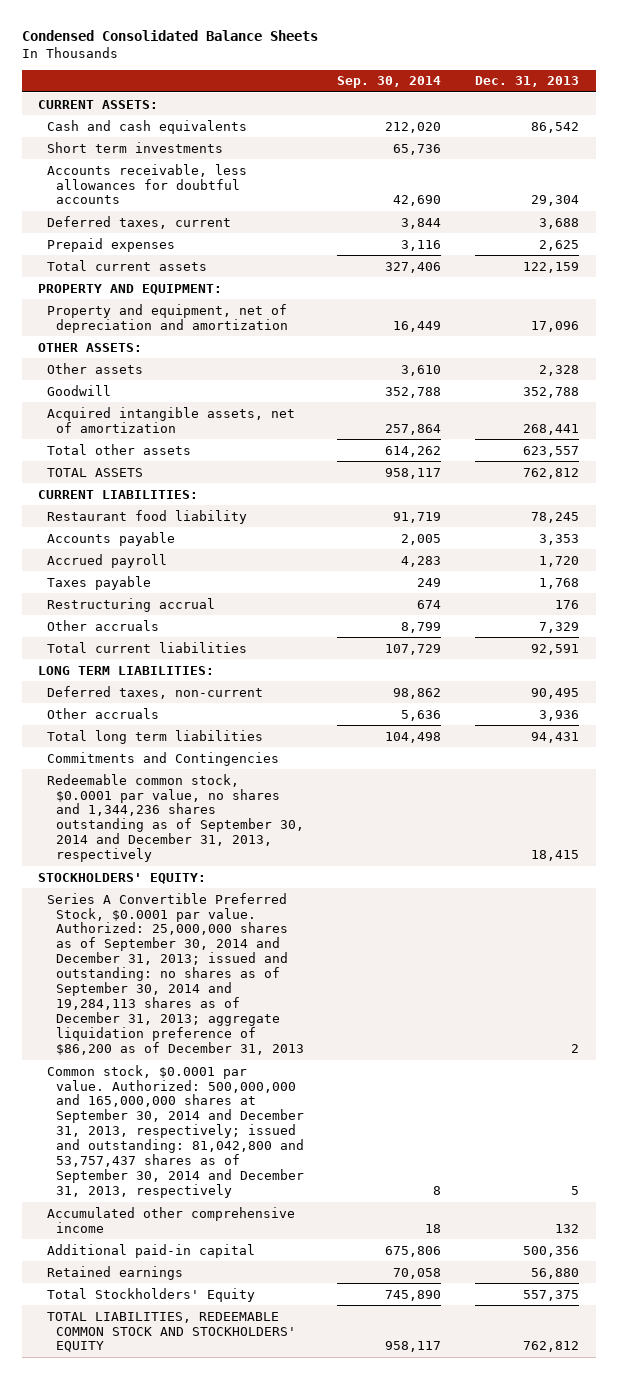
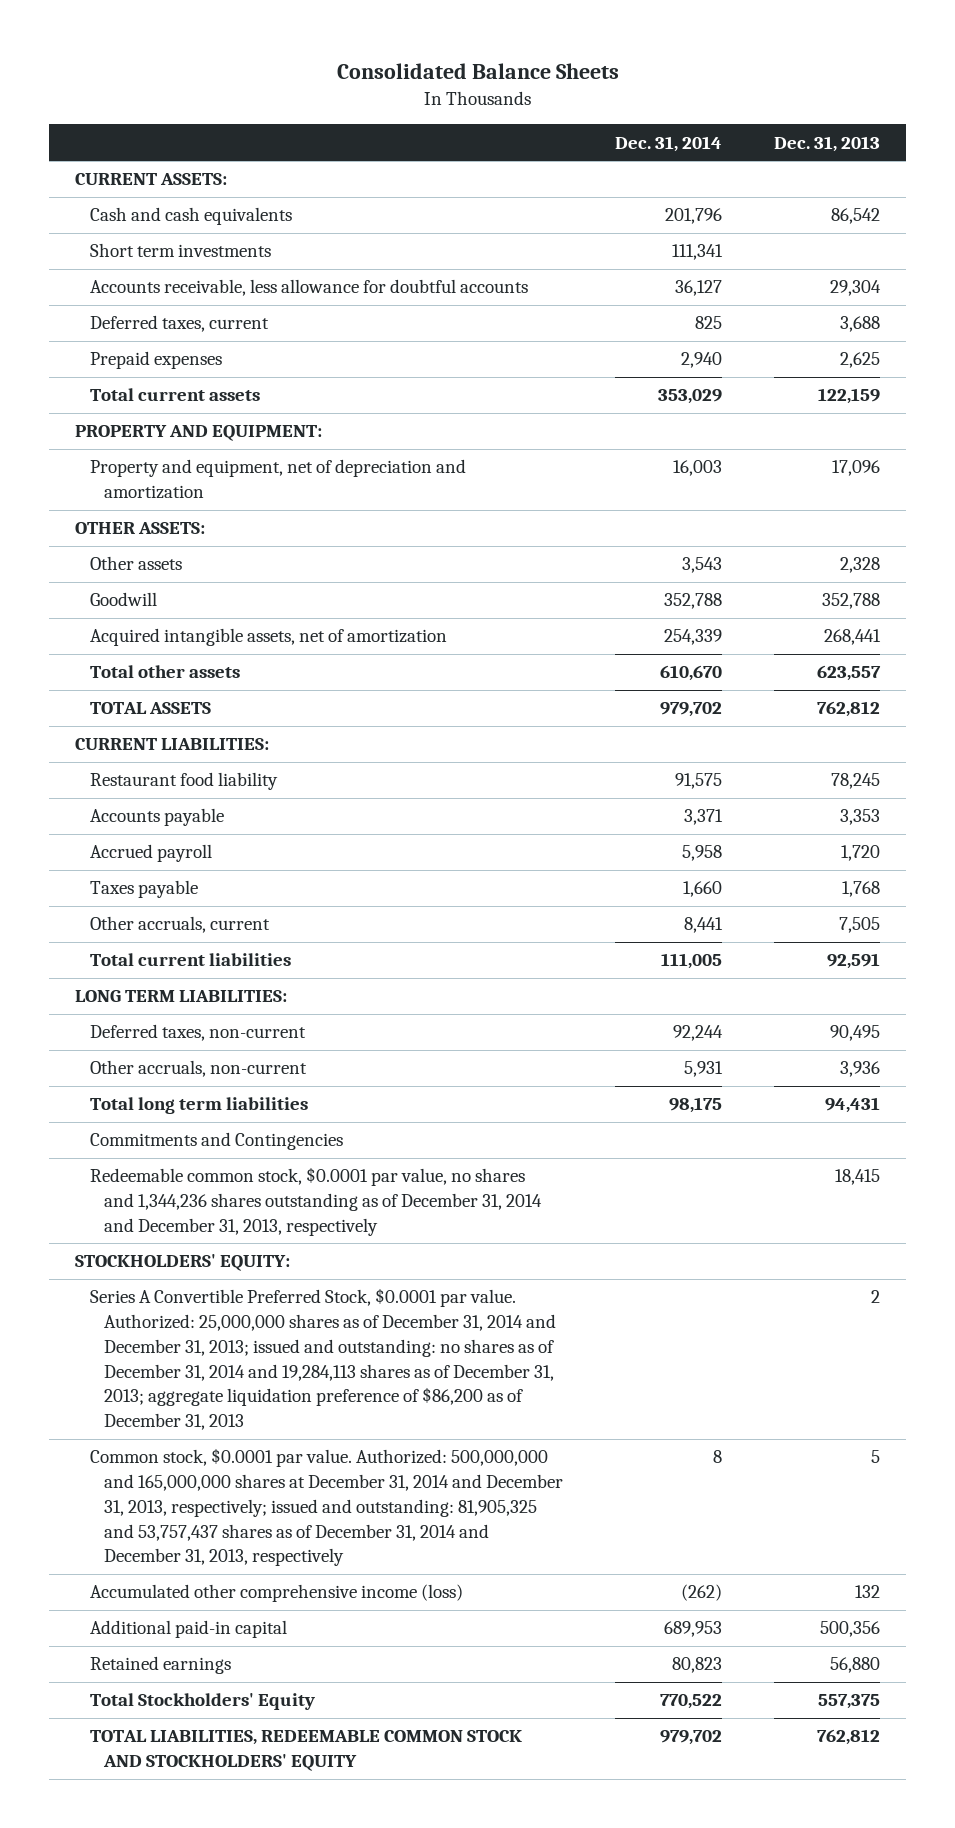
- Condensed Consolidated Balance Sheets
+ Consolidated Balance Sheets
- | Sep. 30, 2014 | Dec. 31, 2013
+ | Dec. 31, 2014 | Dec. 31, 2013
- Accounts receivable, less allowances for doubtful accounts | 42,690 | 29,304
+ Accounts receivable, less allowance for doubtful accounts | 36,127 | 29,304
- Restructuring accrual | 674 | 176
- Other accruals | 8,799 | 7,329
+ Other accruals, current | 8,441 | 7,505
- Other accruals | 5,636 | 3,936
+ Other accruals, non-current | 5,931 | 3,936
- Redeemable common stock, $0.0001 par value, no shares and 1,344,236 shares outstanding as of September 30, 2014 and December 31, 2013, respectively | | 18,415
+ Redeemable common stock, $0.0001 par value, no shares and 1,344,236 shares outstanding as of December 31, 2014 and December 31, 2013, respectively | | 18,415
- Series A Convertible Preferred Stock, $0.0001 par value. Authorized: 25,000,000 shares as of September 30, 2014 and December 31, 2013; issued and outstanding: no shares as of September 30, 2014 and 19,284,113 shares as of December 31, 2013; aggregate liquidation preference of $86,200 as of December 31, 2013 | | 2
- Common stock, $0.0001 par value. Authorized: 500,000,000 and 165,000,000 shares at September 30, 2014 and December 31, 2013, respectively; issued and outstanding: 81,042,800 and 53,757,437 shares as of September 30, 2014 and December 31, 2013, respectively | 8 | 5
- Accumulated other comprehensive income | 18 | 132
+ Series A Convertible Preferred Stock, $0.0001 par value. Authorized: 25,000,000 shares as of December 31, 2014 and December 31, 2013; issued and outstanding: no shares as of December 31, 2014 and 19,284,113 shares as of December 31, 2013; aggregate liquidation preference of $86,200 as of December 31, 2013 | | 2
+ Common stock, $0.0001 par value. Authorized: 500,000,000 and 165,000,000 shares at December 31, 2014 and December 31, 2013, respectively; issued and outstanding: 81,905,325 and 53,757,437 shares as of December 31, 2014 and December 31, 2013, respectively | 8 | 5
+ Accumulated other comprehensive income (loss) | (262) | 132

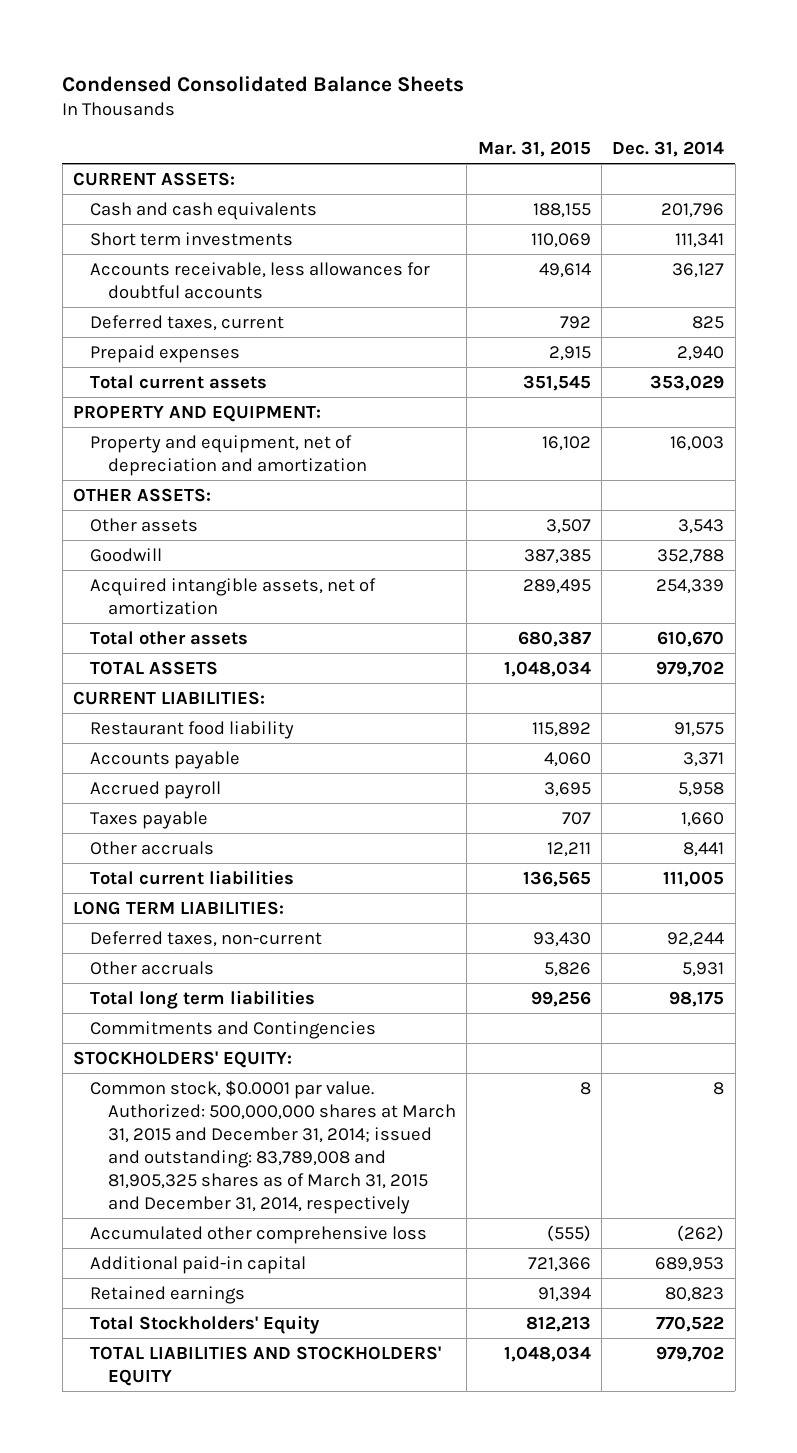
- Consolidated Balance Sheets
+ Condensed Consolidated Balance Sheets
- | Dec. 31, 2014 | Dec. 31, 2013
+ | Mar. 31, 2015 | Dec. 31, 2014
- Accounts receivable, less allowance for doubtful accounts | 36,127 | 29,304
+ Accounts receivable, less allowances for doubtful accounts | 49,614 | 36,127
- Other accruals, current | 8,441 | 7,505
+ Other accruals | 12,211 | 8,441
- Other accruals, non-current | 5,931 | 3,936
+ Other accruals | 5,826 | 5,931
- Redeemable common stock, $0.0001 par value, no shares and 1,344,236 shares outstanding as of December 31, 2014 and December 31, 2013, respectively | | 18,415
- Series A Convertible Preferred Stock, $0.0001 par value. Authorized: 25,000,000 shares as of December 31, 2014 and December 31, 2013; issued and outstanding: no shares as of December 31, 2014 and 19,284,113 shares as of December 31, 2013; aggregate liquidation preference of $86,200 as of December 31, 2013 | | 2
- Common stock, $0.0001 par value. Authorized: 500,000,000 and 165,000,000 shares at December 31, 2014 and December 31, 2013, respectively; issued and outstanding: 81,905,325 and 53,757,437 shares as of December 31, 2014 and December 31, 2013, respectively | 8 | 5
- Accumulated other comprehensive income (loss) | (262) | 132
+ Common stock, $0.0001 par value. Authorized: 500,000,000 shares at March 31, 2015 and December 31, 2014; issued and outstanding: 83,789,008 and 81,905,325 shares as of March 31, 2015 and December 31, 2014, respectively | 8 | 8
+ Accumulated other comprehensive loss | (555) | (262)
- TOTAL LIABILITIES, REDEEMABLE COMMON STOCK AND STOCKHOLDERS' EQUITY | 979,702 | 762,812
+ TOTAL LIABILITIES AND STOCKHOLDERS' EQUITY | 1,048,034 | 979,702

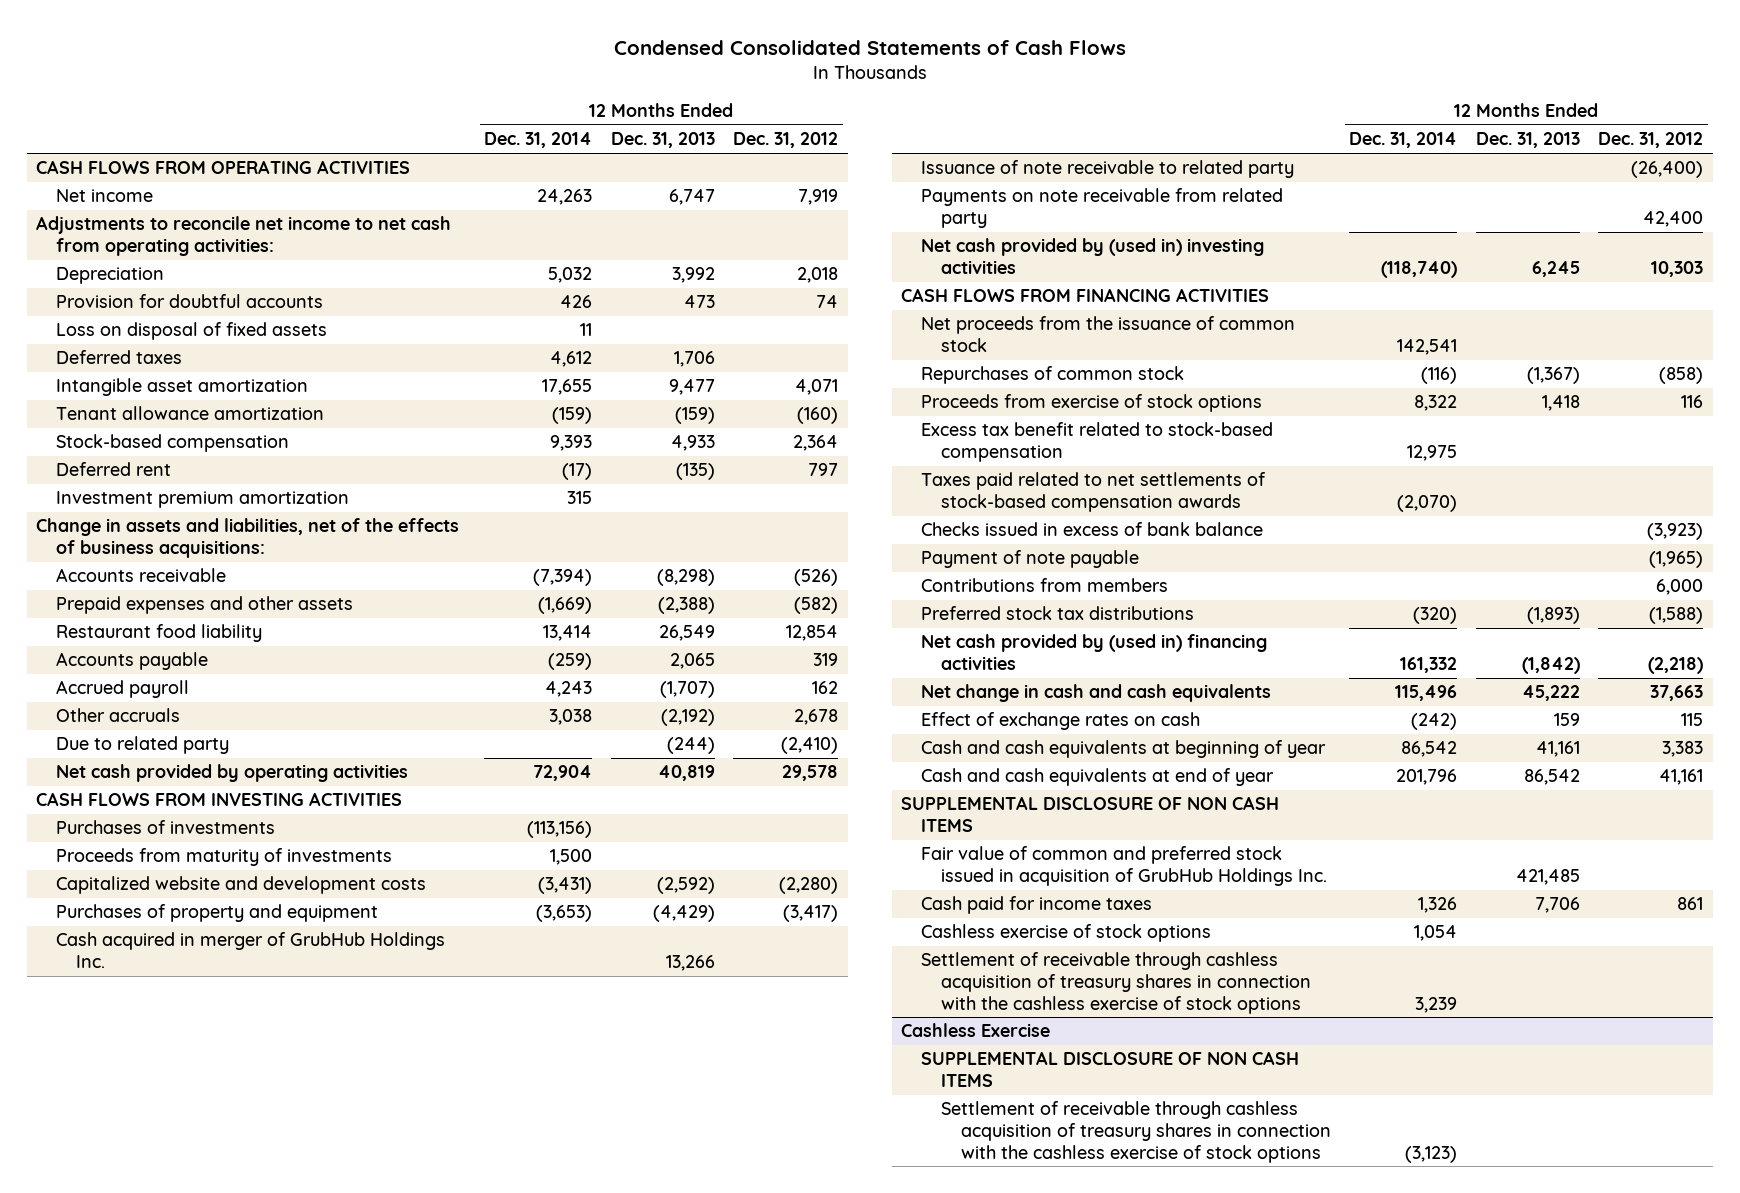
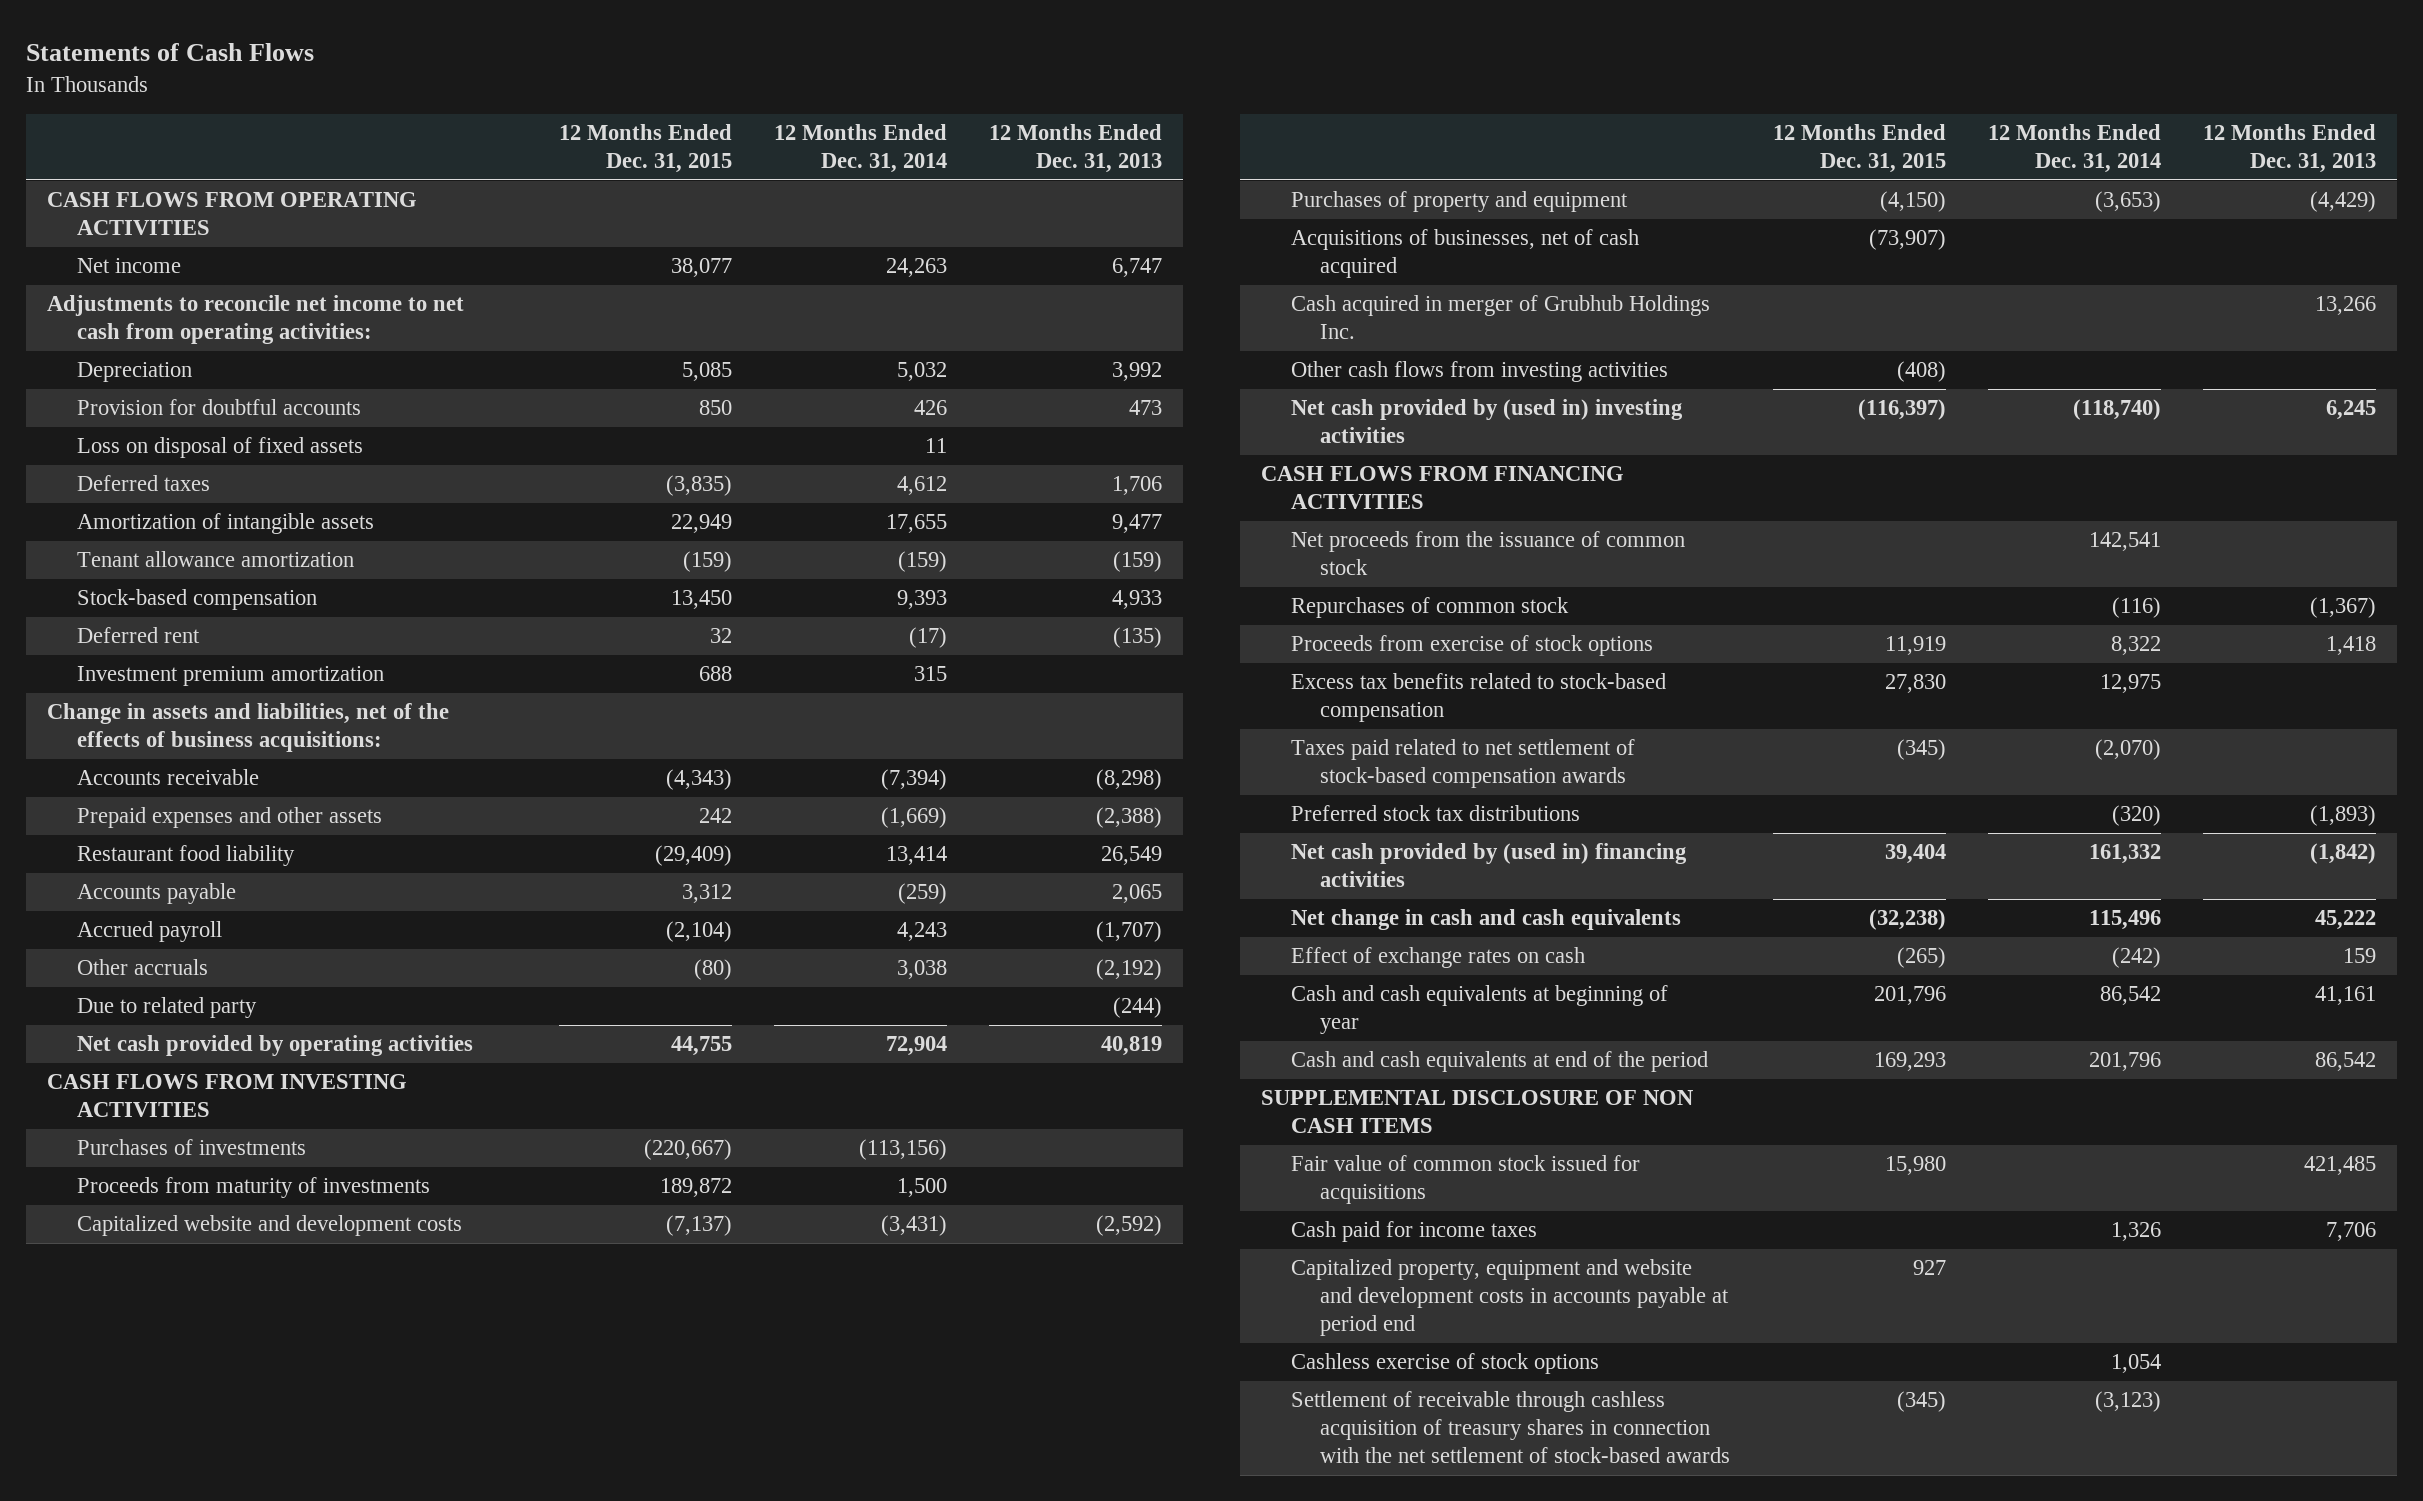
- Condensed Consolidated Statements of Cash Flows
+ Statements of Cash Flows
- | 12 Months Ended Dec. 31, 2014 | 12 Months Ended Dec. 31, 2013 | 12 Months Ended Dec. 31, 2012
+ | 12 Months Ended Dec. 31, 2015 | 12 Months Ended Dec. 31, 2014 | 12 Months Ended Dec. 31, 2013
- Intangible asset amortization | 17,655 | 9,477 | 4,071
+ Amortization of intangible assets | 22,949 | 17,655 | 9,477
- Cash acquired in merger of GrubHub Holdings Inc. | | 13,266 |
- Issuance of note receivable to related party | | | (26,400)
- Payments on note receivable from related party | | | 42,400
+ Acquisitions of businesses, net of cash acquired | (73,907) | |
+ Cash acquired in merger of Grubhub Holdings Inc. | | | 13,266
+ Other cash flows from investing activities | (408) | |
- Excess tax benefit related to stock-based compensation | 12,975 | |
- Taxes paid related to net settlements of stock-based compensation awards | (2,070) | |
- Checks issued in excess of bank balance | | | (3,923)
- Payment of note payable | | | (1,965)
- Contributions from members | | | 6,000
+ Excess tax benefits related to stock-based compensation | 27,830 | 12,975 |
+ Taxes paid related to net settlement of stock-based compensation awards | (345) | (2,070) |
- Cash and cash equivalents at end of year | 201,796 | 86,542 | 41,161
+ Cash and cash equivalents at end of the period | 169,293 | 201,796 | 86,542
- Fair value of common and preferred stock issued in acquisition of GrubHub Holdings Inc. | | 421,485 |
+ Fair value of common stock issued for acquisitions | 15,980 | | 421,485
+ Capitalized property, equipment and website and development costs in accounts payable at period end | 927 | |
- Settlement of receivable through cashless acquisition of treasury shares in connection with the cashless exercise of stock options | 3,239 | |
- Cashless Exercise
- SUPPLEMENTAL DISCLOSURE OF NON CASH ITEMS
- Settlement of receivable through cashless acquisition of treasury shares in connection with the cashless exercise of stock options | (3,123) | |
+ Settlement of receivable through cashless acquisition of treasury shares in connection with the net settlement of stock-based awards | (345) | (3,123) |

